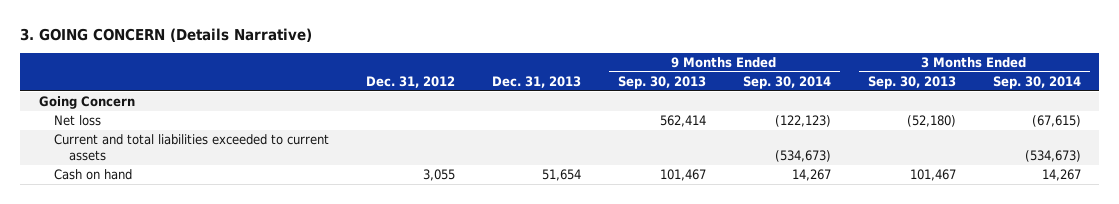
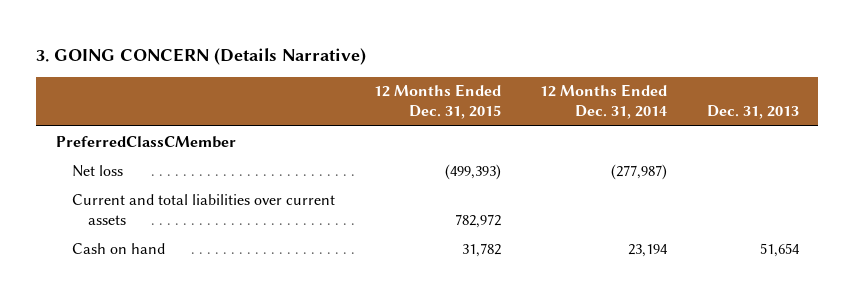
- | Dec. 31, 2012 | Dec. 31, 2013 | 9 Months Ended Sep. 30, 2013 | 9 Months Ended Sep. 30, 2014 | 3 Months Ended Sep. 30, 2013 | 3 Months Ended Sep. 30, 2014
+ | 12 Months Ended Dec. 31, 2015 | 12 Months Ended Dec. 31, 2014 | Dec. 31, 2013
- Going Concern
+ PreferredClassCMember
- Current and total liabilities exceeded to current assets | | | | (534,673) | | (534,673)
+ Current and total liabilities over current assets | 782,972 | |

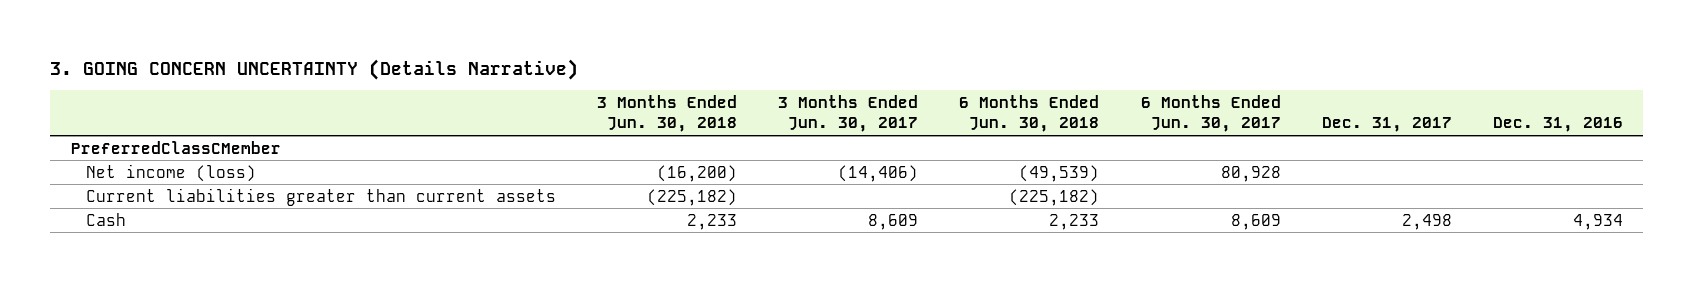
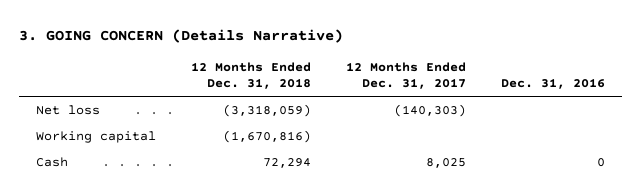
- 3. GOING CONCERN UNCERTAINTY (Details Narrative)
+ 3. GOING CONCERN (Details Narrative)
- | 3 Months Ended Jun. 30, 2018 | 3 Months Ended Jun. 30, 2017 | 6 Months Ended Jun. 30, 2018 | 6 Months Ended Jun. 30, 2017 | Dec. 31, 2017 | Dec. 31, 2016
+ | 12 Months Ended Dec. 31, 2018 | 12 Months Ended Dec. 31, 2017 | Dec. 31, 2016
- PreferredClassCMember
- Net income (loss) | (16,200) | (14,406) | (49,539) | 80,928 | |
- Current liabilities greater than current assets | (225,182) | | (225,182) | | |
- Cash | 2,233 | 8,609 | 2,233 | 8,609 | 2,498 | 4,934
+ Net loss | (3,318,059) | (140,303) |
+ Working capital | (1,670,816) | |
+ Cash | 72,294 | 8,025 | 0

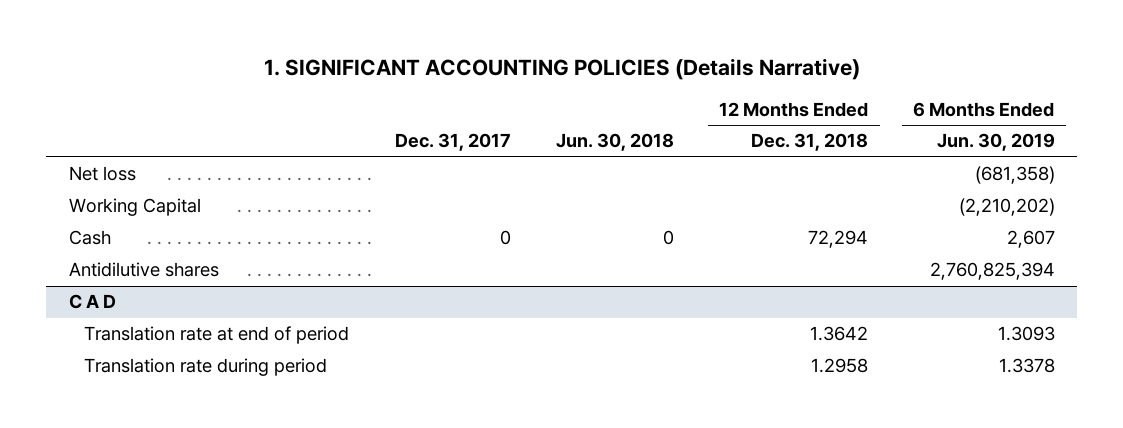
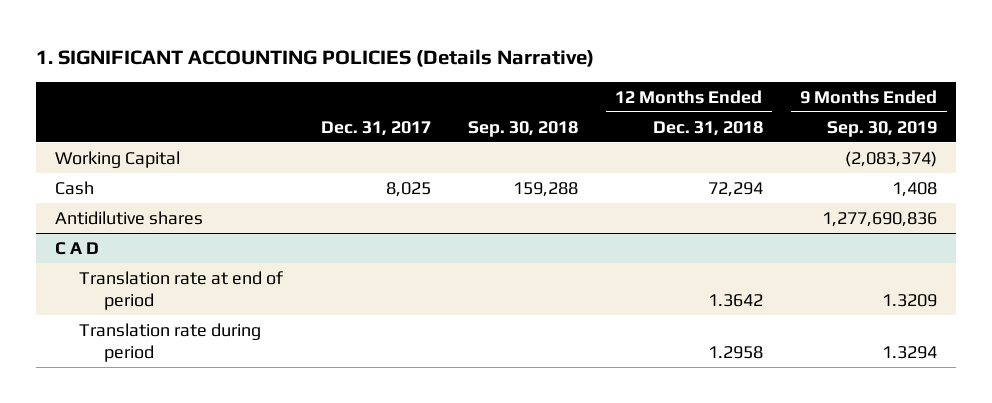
- | Dec. 31, 2017 | Jun. 30, 2018 | 12 Months Ended Dec. 31, 2018 | 6 Months Ended Jun. 30, 2019
+ | Dec. 31, 2017 | Sep. 30, 2018 | 12 Months Ended Dec. 31, 2018 | 9 Months Ended Sep. 30, 2019
- Net loss | | | | (681,358)
- Cash | 0 | 0 | 72,294 | 2,607
+ Cash | 8,025 | 159,288 | 72,294 | 1,408

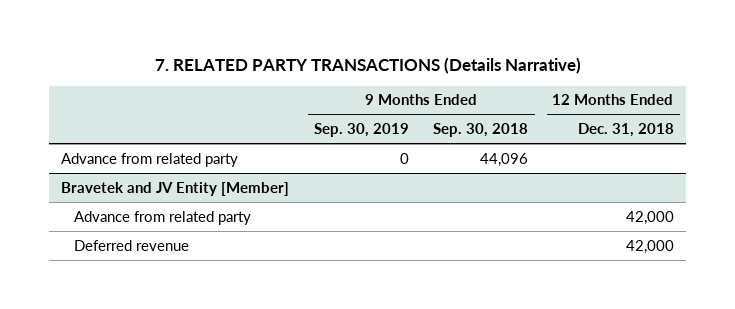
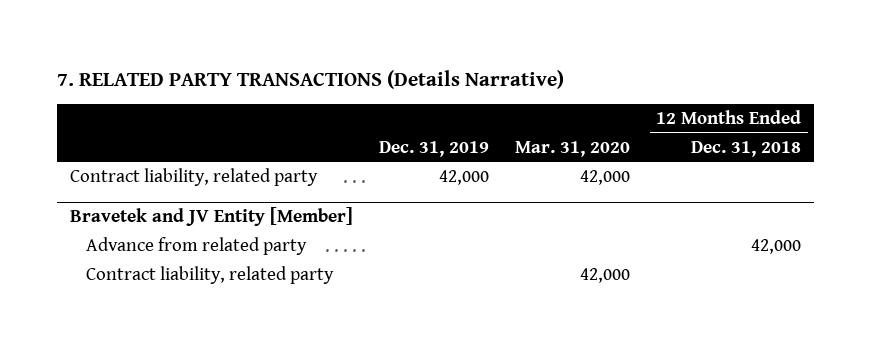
- | 9 Months Ended Sep. 30, 2019 | 9 Months Ended Sep. 30, 2018 | 12 Months Ended Dec. 31, 2018
+ | Dec. 31, 2019 | Mar. 31, 2020 | 12 Months Ended Dec. 31, 2018
- Advance from related party | 0 | 44,096 |
+ Contract liability, related party | 42,000 | 42,000 |
@ Bravetek and JV Entity [Member]
- Deferred revenue | | | 42,000
+ Contract liability, related party | | 42,000 |

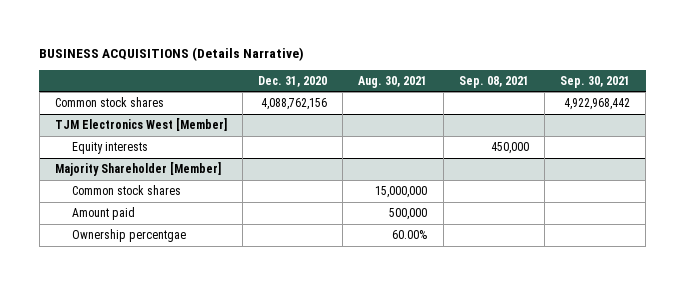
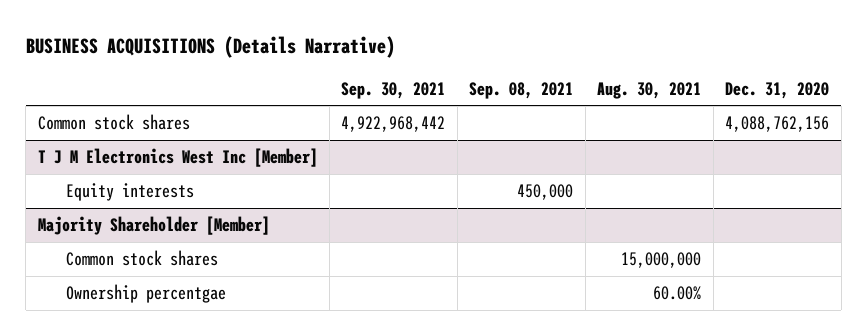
- | Dec. 31, 2020 | Aug. 30, 2021 | Sep. 08, 2021 | Sep. 30, 2021
+ | Sep. 30, 2021 | Sep. 08, 2021 | Aug. 30, 2021 | Dec. 31, 2020
- TJM Electronics West [Member]
+ T J M Electronics West Inc [Member]
@ Majority Shareholder [Member]
- Amount paid | | 500,000 | |

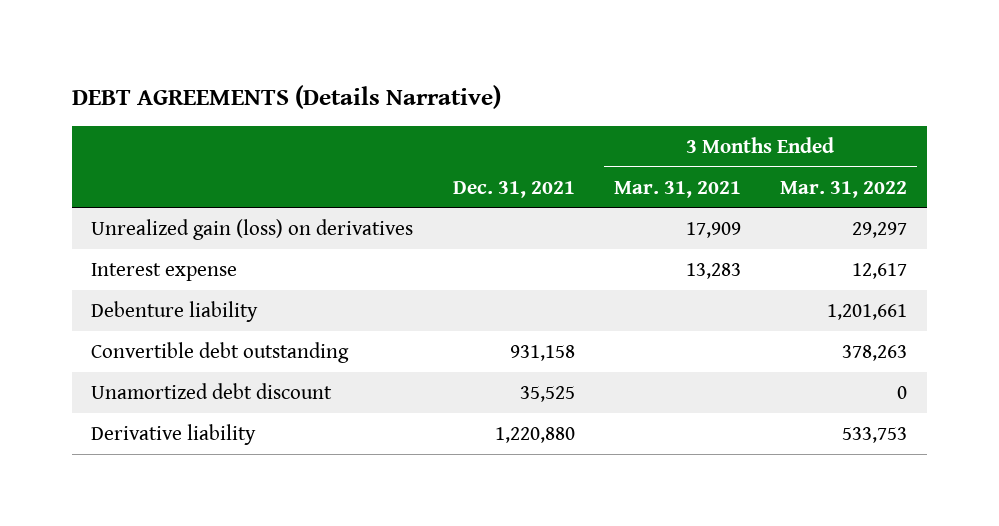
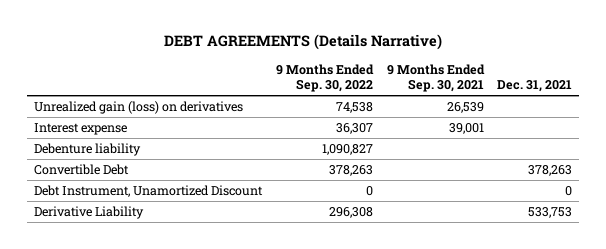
- | Dec. 31, 2021 | 3 Months Ended Mar. 31, 2021 | 3 Months Ended Mar. 31, 2022
+ | 9 Months Ended Sep. 30, 2022 | 9 Months Ended Sep. 30, 2021 | Dec. 31, 2021
- Convertible debt outstanding | 931,158 | | 378,263
- Unamortized debt discount | 35,525 | | 0
- Derivative liability | 1,220,880 | | 533,753
+ Convertible Debt | 378,263 | | 378,263
+ Debt Instrument, Unamortized Discount | 0 | | 0
+ Derivative Liability | 296,308 | | 533,753

